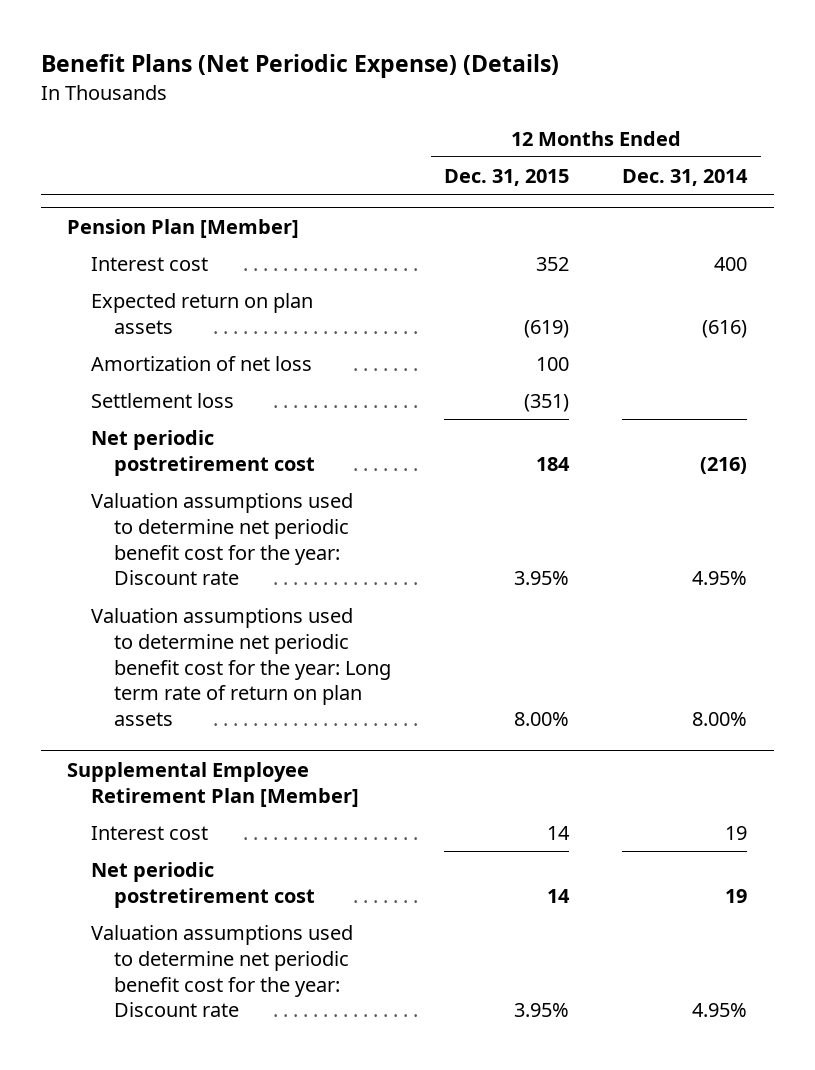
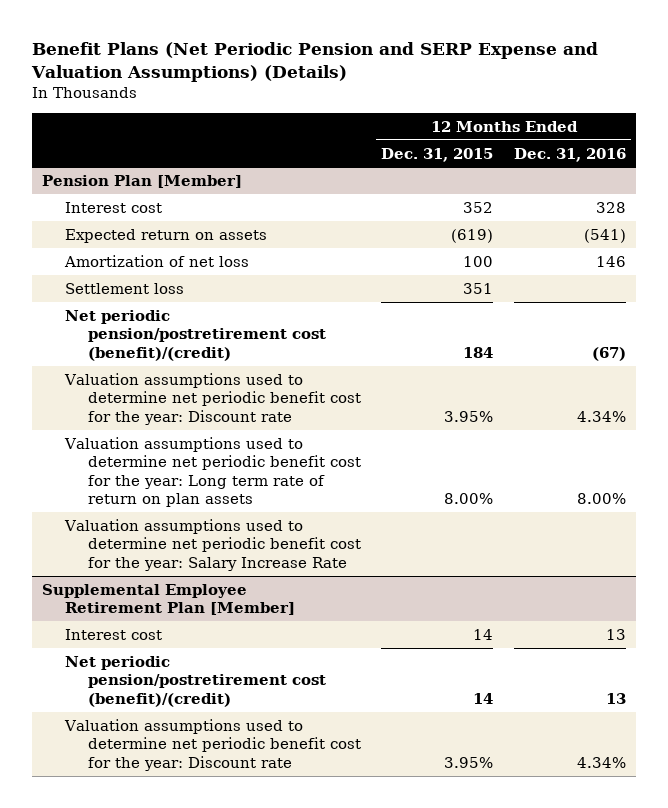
- Benefit Plans (Net Periodic Expense) (Details)
+ Benefit Plans (Net Periodic Pension and SERP Expense and Valuation Assumptions) (Details)
- | 12 Months Ended Dec. 31, 2015 | 12 Months Ended Dec. 31, 2014
+ | 12 Months Ended Dec. 31, 2015 | 12 Months Ended Dec. 31, 2016
@ Pension Plan [Member]
- Expected return on plan assets | (619) | (616)
+ Expected return on assets | (619) | (541)
- Settlement loss | (351) |
- Net periodic postretirement cost | 184 | (216)
+ Settlement loss | 351 |
+ Net periodic pension/postretirement cost (benefit)/(credit) | 184 | (67)
+ Valuation assumptions used to determine net periodic benefit cost for the year: Salary Increase Rate
@ Supplemental Employee Retirement Plan [Member]
- Net periodic postretirement cost | 14 | 19
+ Net periodic pension/postretirement cost (benefit)/(credit) | 14 | 13

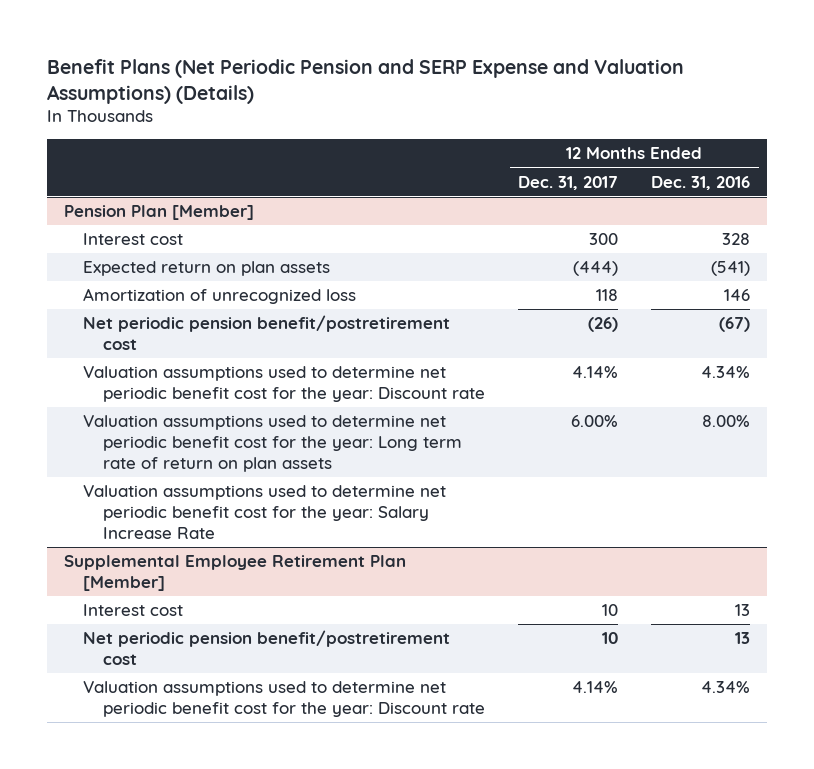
- | 12 Months Ended Dec. 31, 2015 | 12 Months Ended Dec. 31, 2016
+ | 12 Months Ended Dec. 31, 2017 | 12 Months Ended Dec. 31, 2016
@ Pension Plan [Member]
- Expected return on assets | (619) | (541)
- Amortization of net loss | 100 | 146
- Settlement loss | 351 |
- Net periodic pension/postretirement cost (benefit)/(credit) | 184 | (67)
+ Expected return on plan assets | (444) | (541)
+ Amortization of unrecognized loss | 118 | 146
+ Net periodic pension benefit/postretirement cost | (26) | (67)
@ Supplemental Employee Retirement Plan [Member]
- Net periodic pension/postretirement cost (benefit)/(credit) | 14 | 13
+ Net periodic pension benefit/postretirement cost | 10 | 13

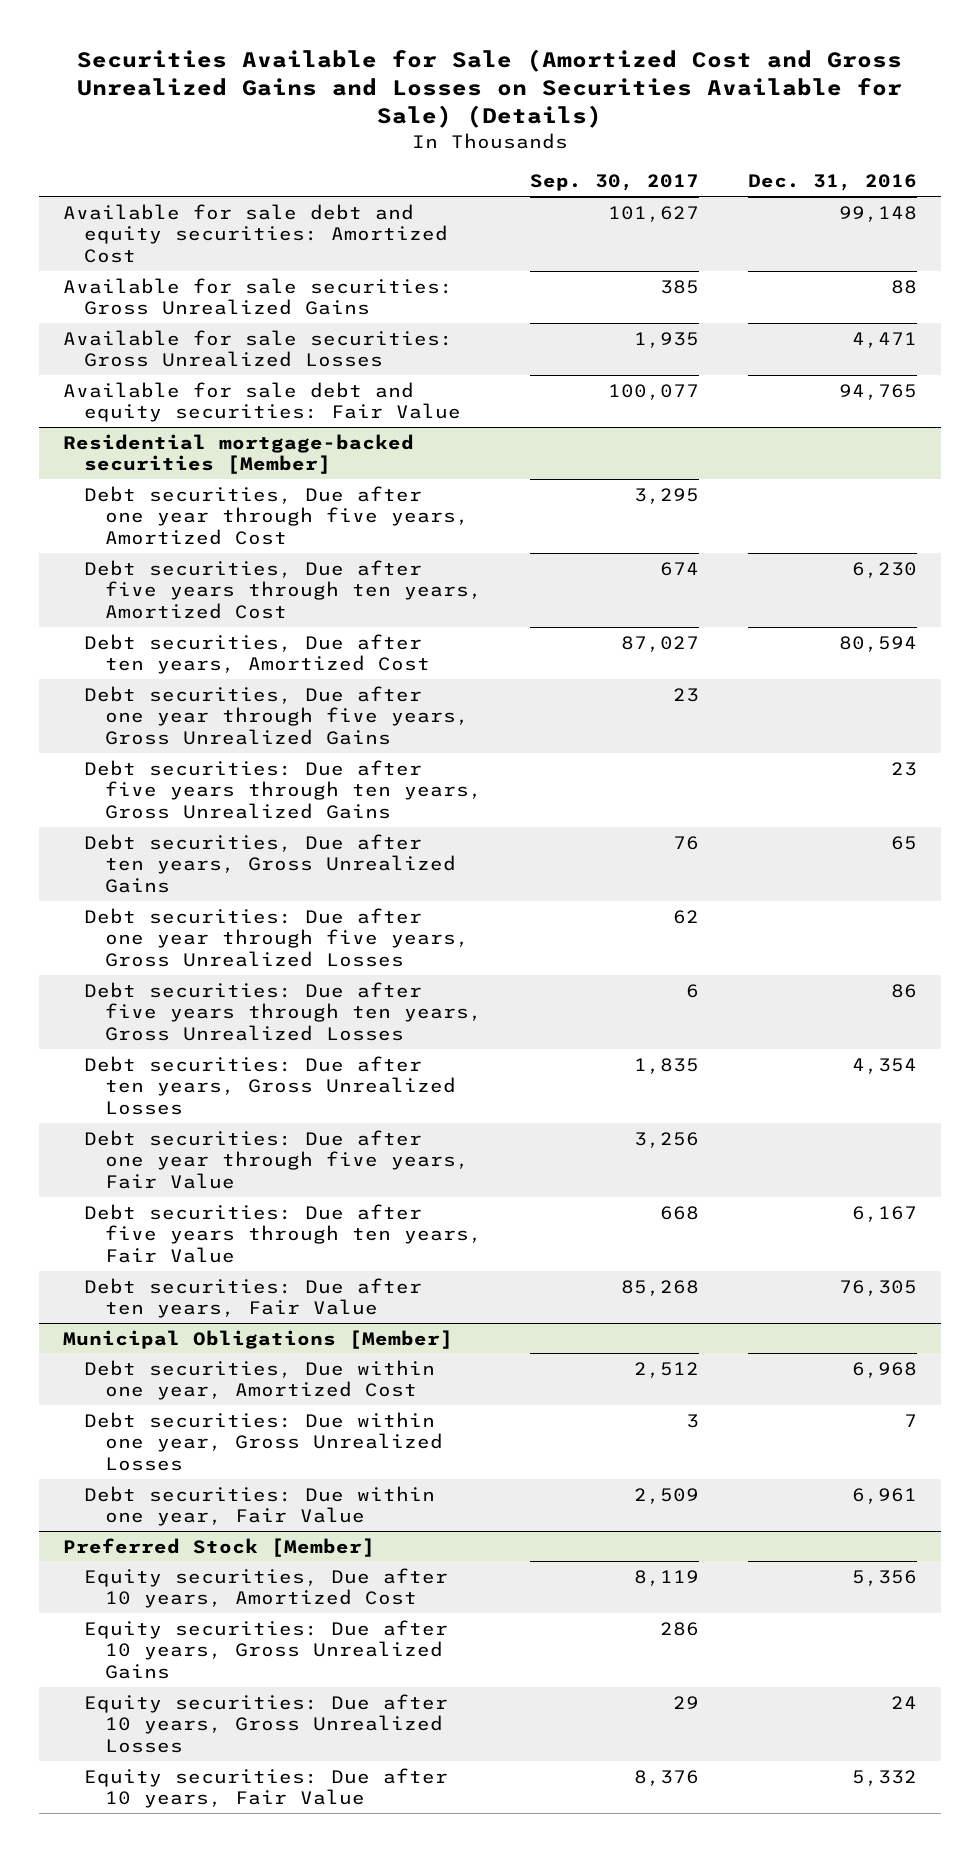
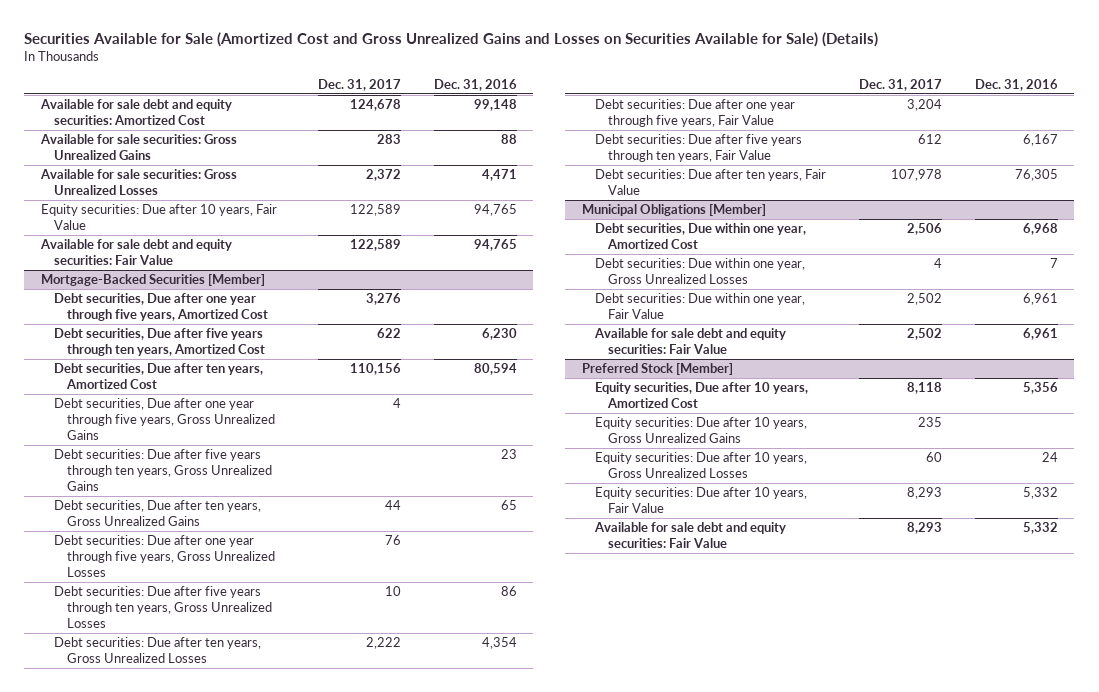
- | Sep. 30, 2017 | Dec. 31, 2016
+ | Dec. 31, 2017 | Dec. 31, 2016
+ Equity securities: Due after 10 years, Fair Value | 122,589 | 94,765
- Residential mortgage-backed securities [Member]
+ Mortgage-Backed Securities [Member]
@ Municipal Obligations [Member]
+ Available for sale debt and equity securities: Fair Value | 2,502 | 6,961
@ Preferred Stock [Member]
+ Available for sale debt and equity securities: Fair Value | 8,293 | 5,332

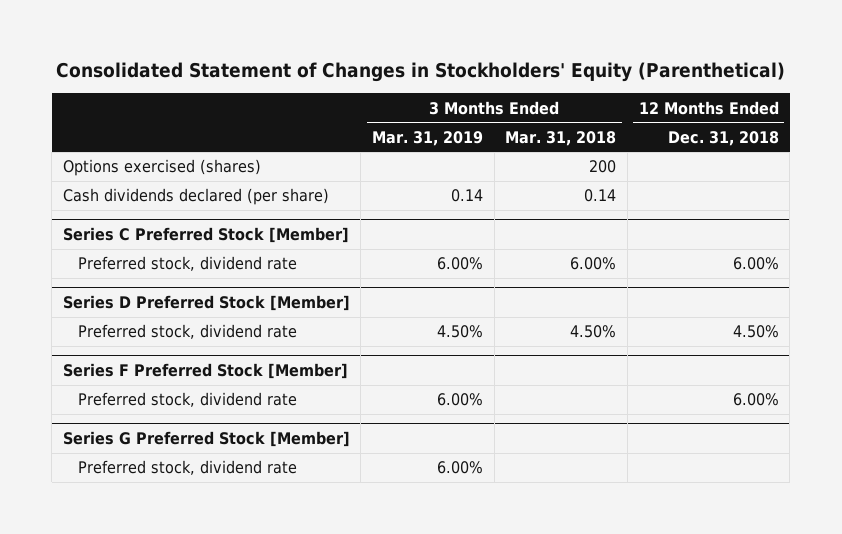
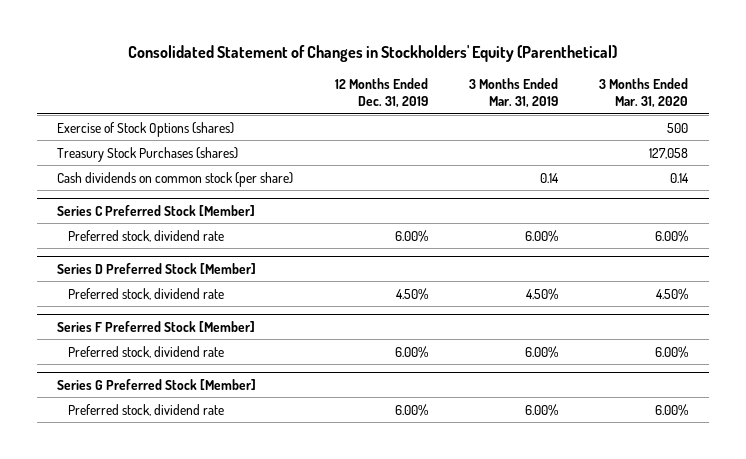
- | 3 Months Ended Mar. 31, 2019 | 3 Months Ended Mar. 31, 2018 | 12 Months Ended Dec. 31, 2018
+ | 12 Months Ended Dec. 31, 2019 | 3 Months Ended Mar. 31, 2019 | 3 Months Ended Mar. 31, 2020
- Options exercised (shares) | | 200 |
- Cash dividends declared (per share) | 0.14 | 0.14 |
+ Exercise of Stock Options (shares) | | | 500
+ Treasury Stock Purchases (shares) | | | 127,058
+ Cash dividends on common stock (per share) | | 0.14 | 0.14

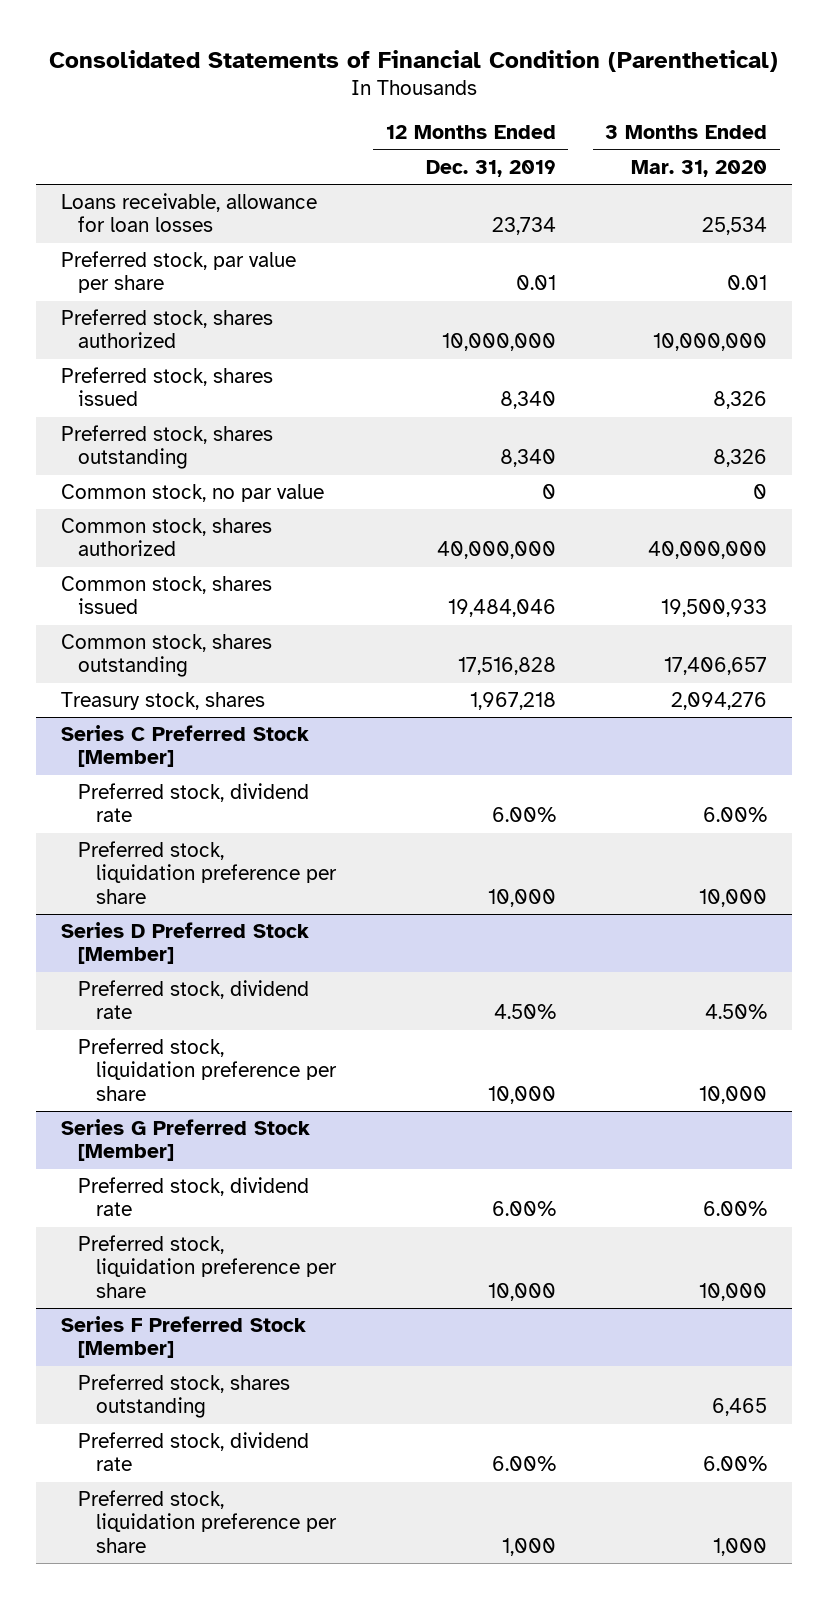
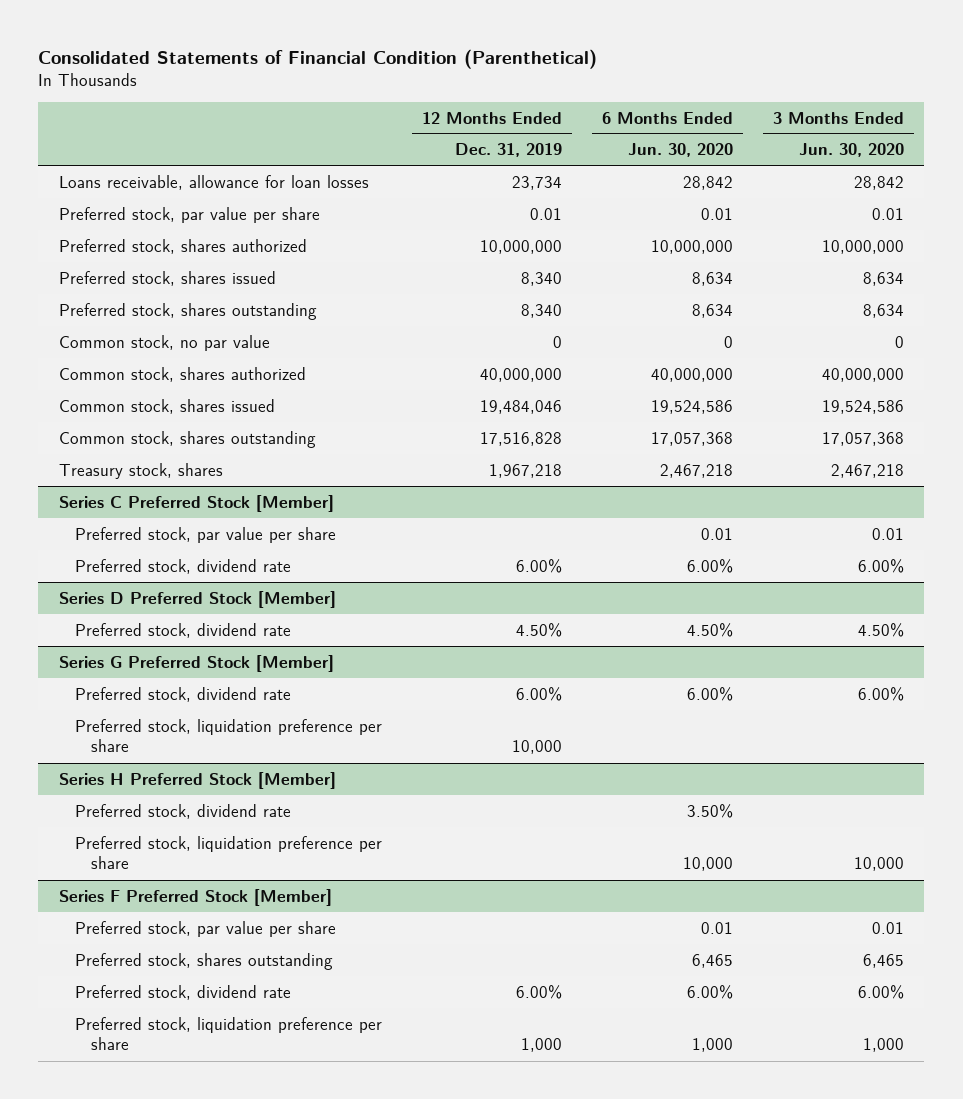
- | 12 Months Ended Dec. 31, 2019 | 3 Months Ended Mar. 31, 2020
+ | 12 Months Ended Dec. 31, 2019 | 6 Months Ended Jun. 30, 2020 | 3 Months Ended Jun. 30, 2020
@ Series C Preferred Stock [Member]
+ Preferred stock, par value per share | | 0.01 | 0.01
- Preferred stock, liquidation preference per share | 10,000 | 10,000
@ Series D Preferred Stock [Member]
- Preferred stock, liquidation preference per share | 10,000 | 10,000
+ Series H Preferred Stock [Member]
+ Preferred stock, dividend rate | | 3.50% |
+ Preferred stock, liquidation preference per share | | 10,000 | 10,000
@ Series F Preferred Stock [Member]
+ Preferred stock, par value per share | | 0.01 | 0.01

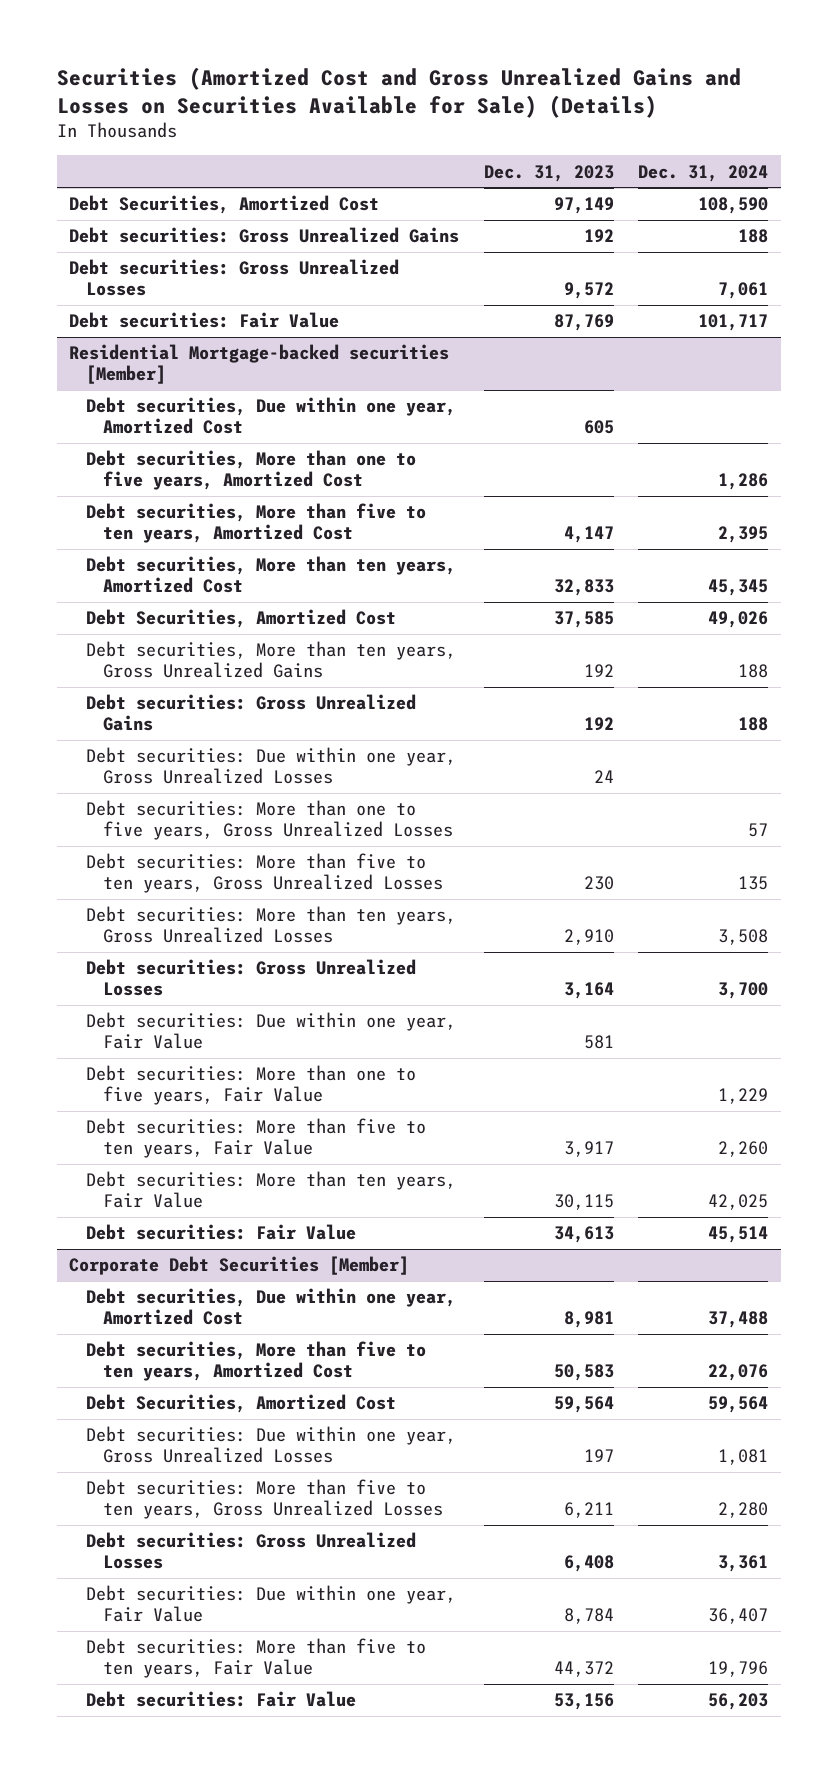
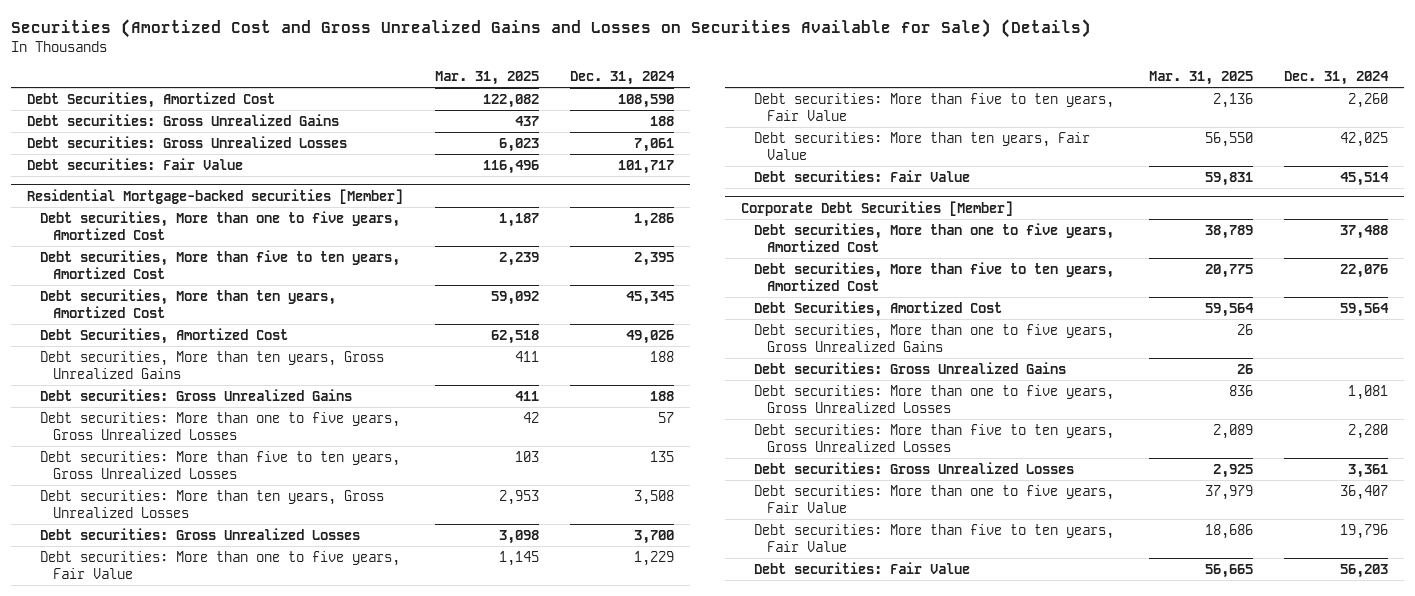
- | Dec. 31, 2023 | Dec. 31, 2024
+ | Mar. 31, 2025 | Dec. 31, 2024
@ Residential Mortgage-backed securities [Member]
- Debt securities, Due within one year, Amortized Cost | 605 |
- Debt securities: Due within one year, Gross Unrealized Losses | 24 |
- Debt securities: Due within one year, Fair Value | 581 |
@ Corporate Debt Securities [Member]
- Debt securities, Due within one year, Amortized Cost | 8,981 | 37,488
+ Debt securities, More than one to five years, Amortized Cost | 38,789 | 37,488
- Debt securities: Due within one year, Gross Unrealized Losses | 197 | 1,081
+ Debt securities, More than one to five years, Gross Unrealized Gains | 26 |
+ Debt securities: Gross Unrealized Gains | 26 |
+ Debt securities: More than one to five years, Gross Unrealized Losses | 836 | 1,081
- Debt securities: Due within one year, Fair Value | 8,784 | 36,407
+ Debt securities: More than one to five years, Fair Value | 37,979 | 36,407

